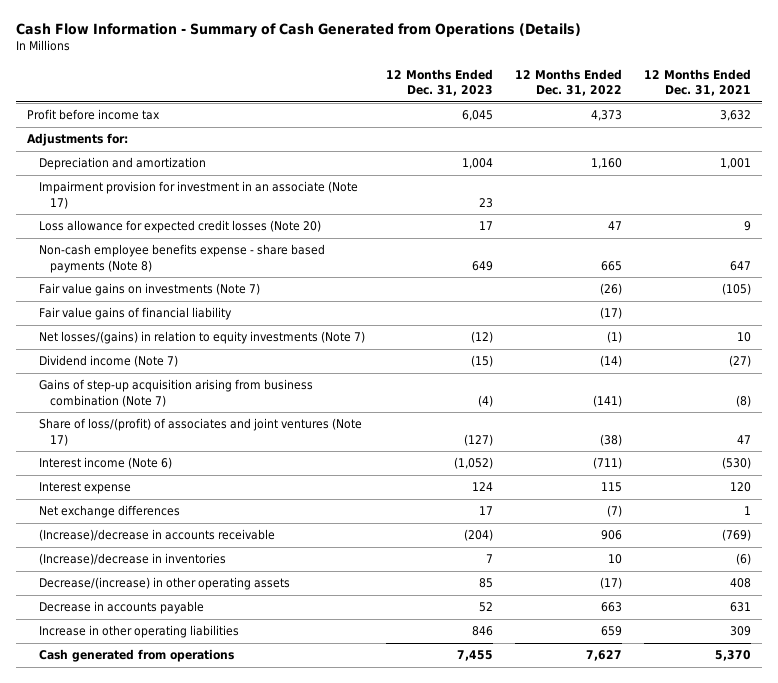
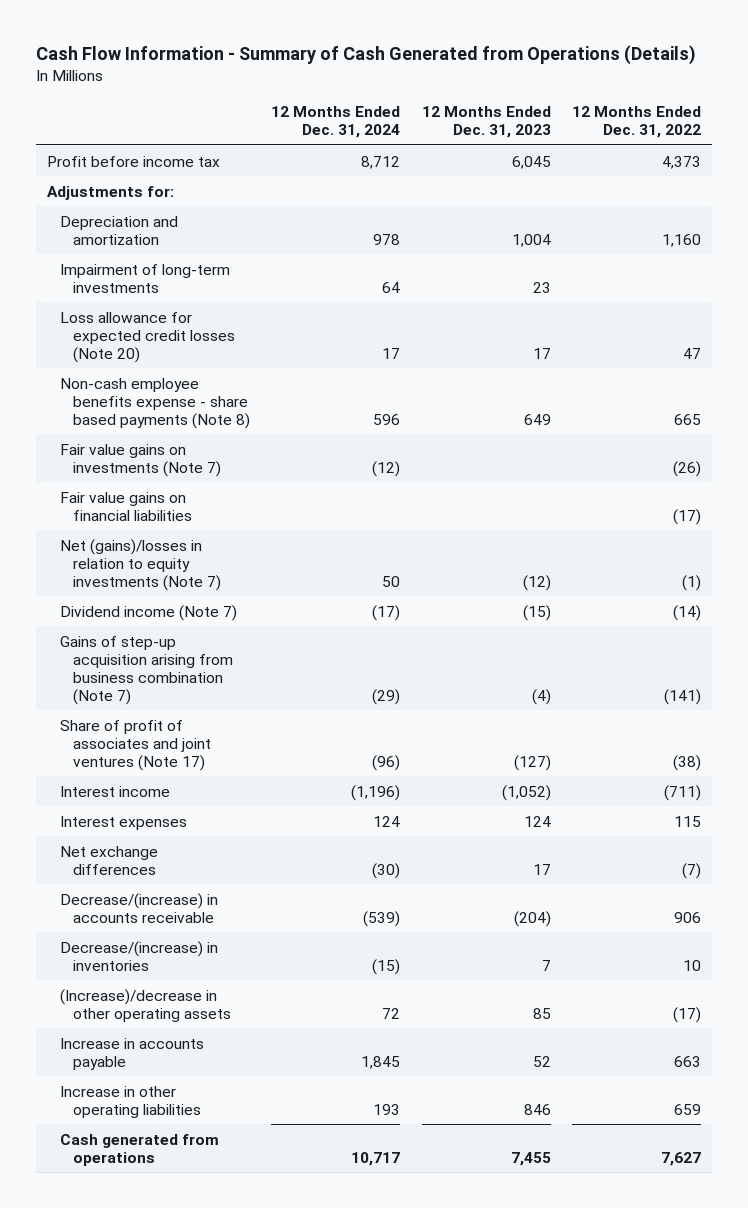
- | 12 Months Ended Dec. 31, 2023 | 12 Months Ended Dec. 31, 2022 | 12 Months Ended Dec. 31, 2021
+ | 12 Months Ended Dec. 31, 2024 | 12 Months Ended Dec. 31, 2023 | 12 Months Ended Dec. 31, 2022
- Impairment provision for investment in an associate (Note 17) | 23 | |
+ Impairment of long-term investments | 64 | 23 |
- Fair value gains of financial liability | | (17) |
- Net losses/(gains) in relation to equity investments (Note 7) | (12) | (1) | 10
+ Fair value gains on financial liabilities | | | (17)
+ Net (gains)/losses in relation to equity investments (Note 7) | 50 | (12) | (1)
- Share of loss/(profit) of associates and joint ventures (Note 17) | (127) | (38) | 47
- Interest income (Note 6) | (1,052) | (711) | (530)
- Interest expense | 124 | 115 | 120
+ Share of profit of associates and joint ventures (Note 17) | (96) | (127) | (38)
+ Interest income | (1,196) | (1,052) | (711)
+ Interest expenses | 124 | 124 | 115
- (Increase)/decrease in accounts receivable | (204) | 906 | (769)
- (Increase)/decrease in inventories | 7 | 10 | (6)
- Decrease/(increase) in other operating assets | 85 | (17) | 408
- Decrease in accounts payable | 52 | 663 | 631
+ Decrease/(increase) in accounts receivable | (539) | (204) | 906
+ Decrease/(increase) in inventories | (15) | 7 | 10
+ (Increase)/decrease in other operating assets | 72 | 85 | (17)
+ Increase in accounts payable | 1,845 | 52 | 663

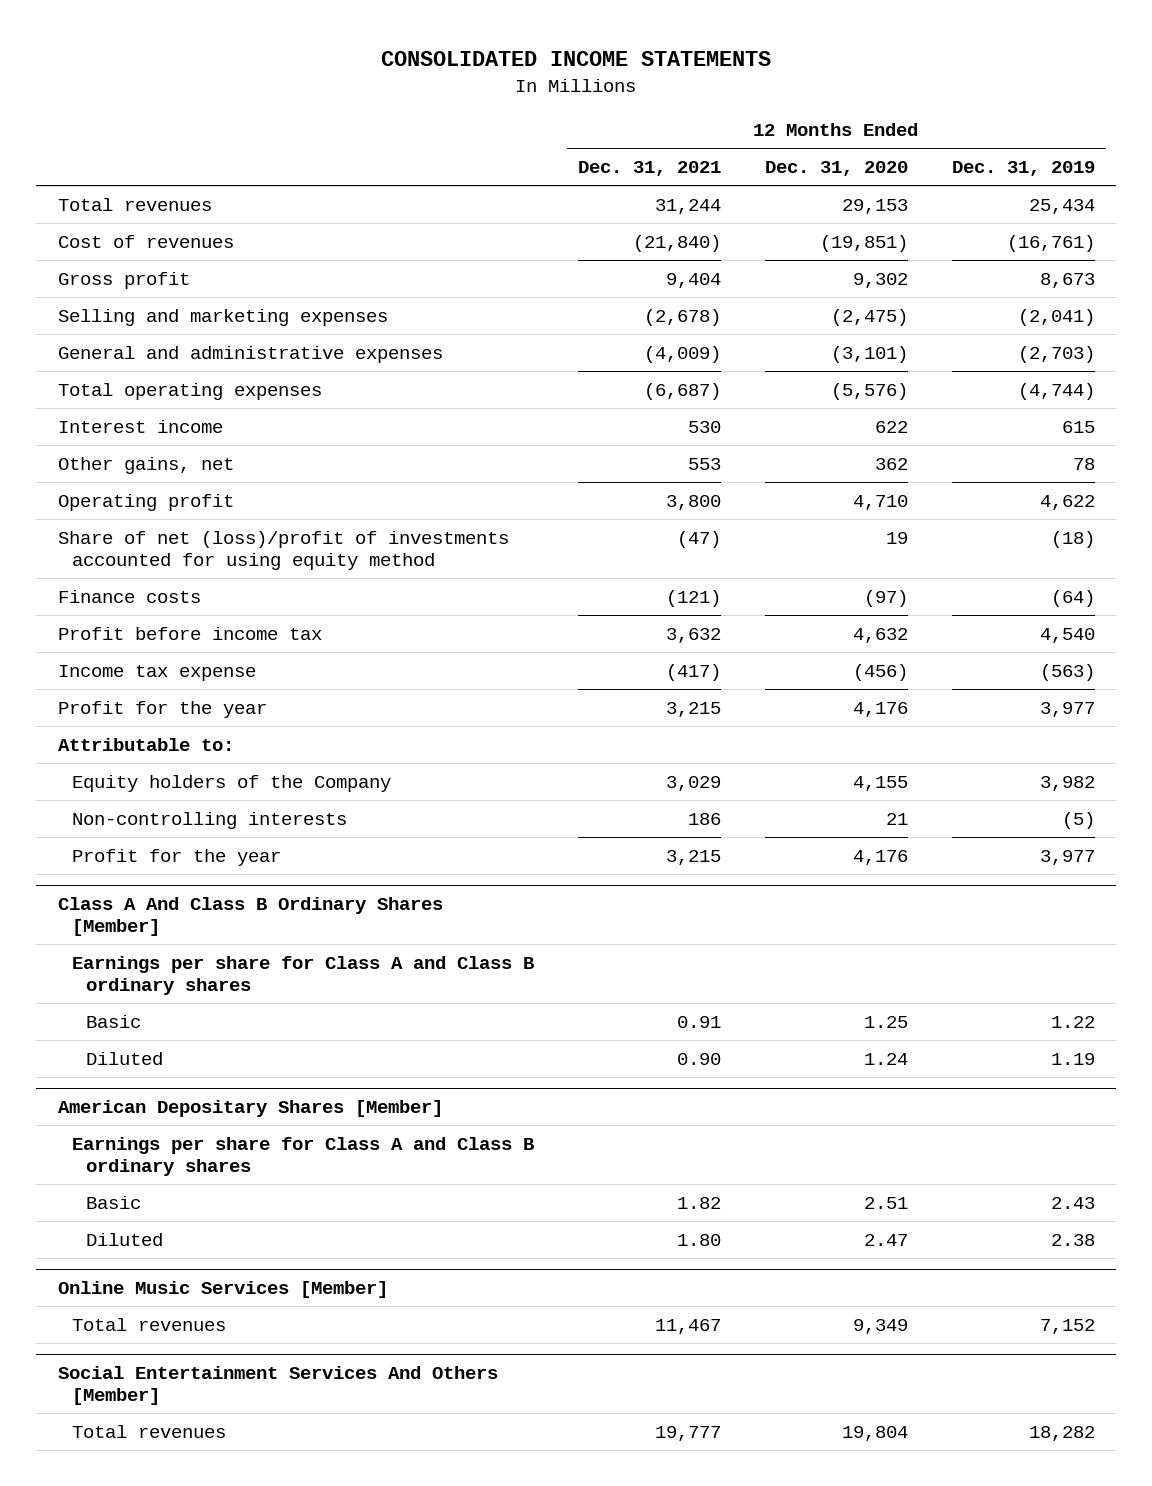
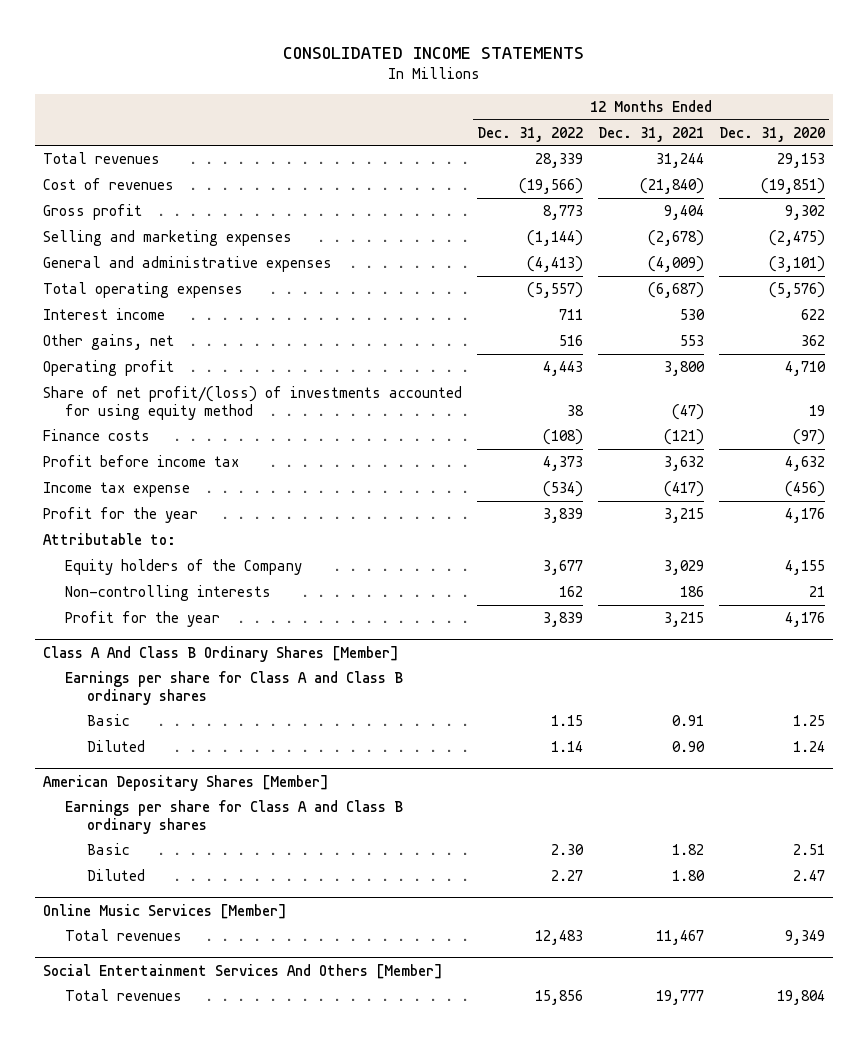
- | 12 Months Ended Dec. 31, 2021 | 12 Months Ended Dec. 31, 2020 | 12 Months Ended Dec. 31, 2019
+ | 12 Months Ended Dec. 31, 2022 | 12 Months Ended Dec. 31, 2021 | 12 Months Ended Dec. 31, 2020
- Share of net (loss)/profit of investments accounted for using equity method | (47) | 19 | (18)
+ Share of net profit/(loss) of investments accounted for using equity method | 38 | (47) | 19

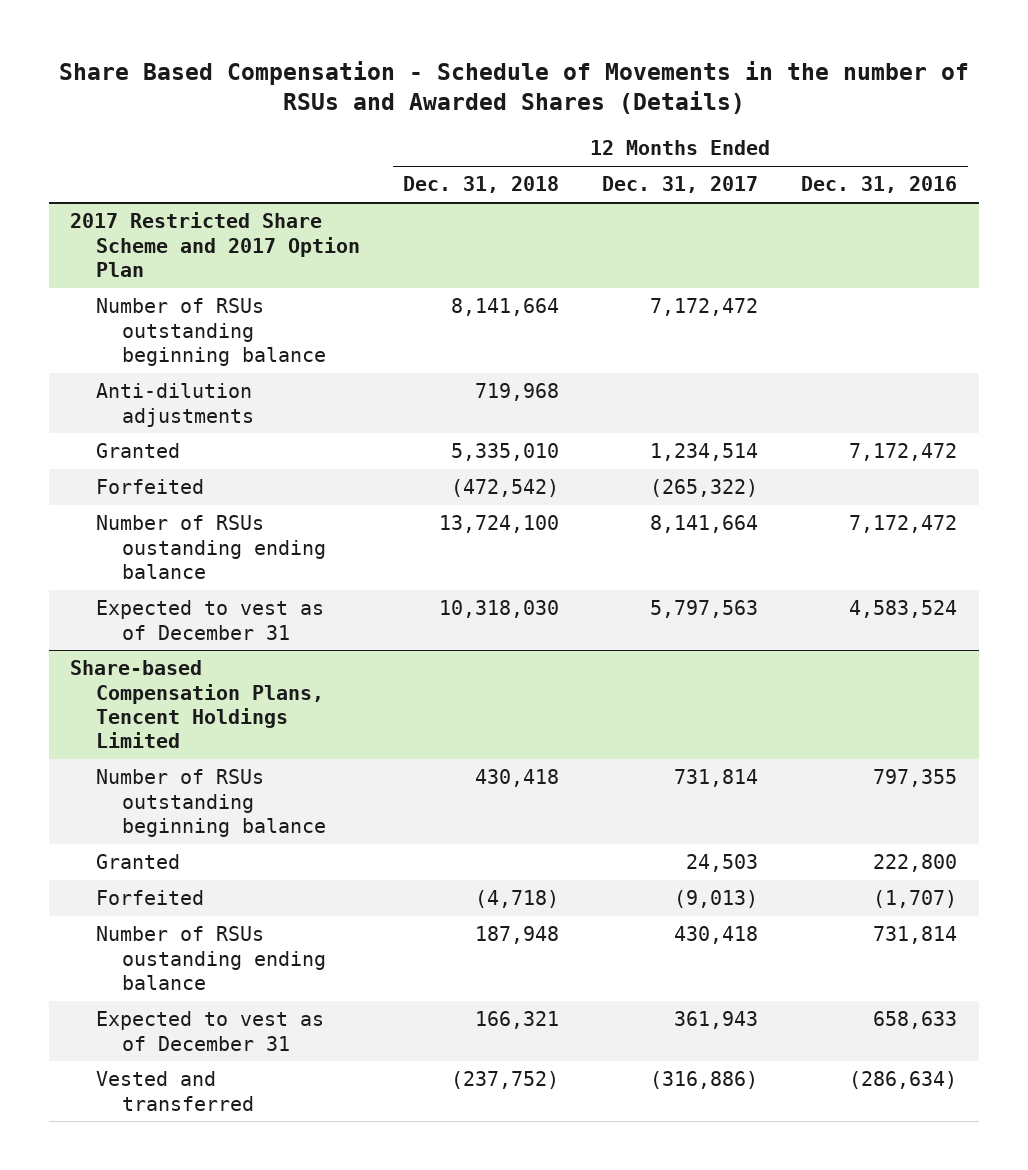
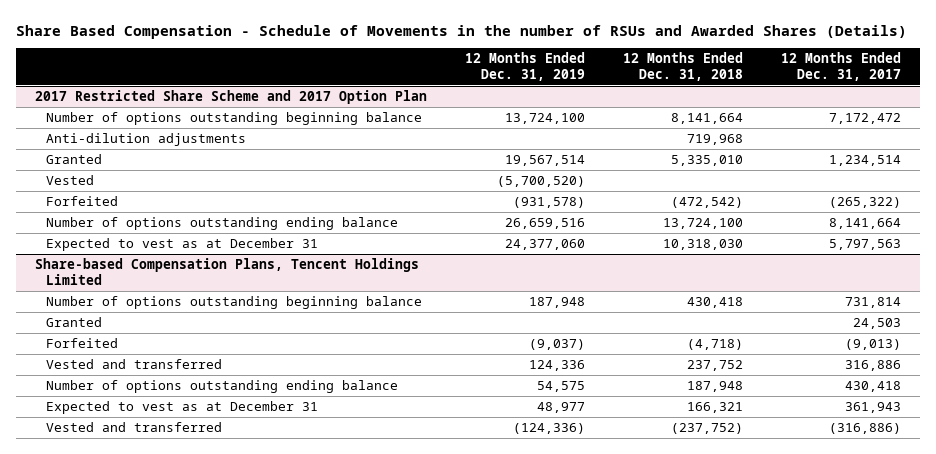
- | 12 Months Ended Dec. 31, 2018 | 12 Months Ended Dec. 31, 2017 | 12 Months Ended Dec. 31, 2016
+ | 12 Months Ended Dec. 31, 2019 | 12 Months Ended Dec. 31, 2018 | 12 Months Ended Dec. 31, 2017
@ 2017 Restricted Share Scheme and 2017 Option Plan
- Number of RSUs outstanding beginning balance | 8,141,664 | 7,172,472 |
+ Number of options outstanding beginning balance | 13,724,100 | 8,141,664 | 7,172,472
+ Vested | (5,700,520) | |
- Number of RSUs oustanding ending balance | 13,724,100 | 8,141,664 | 7,172,472
- Expected to vest as of December 31 | 10,318,030 | 5,797,563 | 4,583,524
+ Number of options outstanding ending balance | 26,659,516 | 13,724,100 | 8,141,664
+ Expected to vest as at December 31 | 24,377,060 | 10,318,030 | 5,797,563
@ Share-based Compensation Plans, Tencent Holdings Limited
- Number of RSUs outstanding beginning balance | 430,418 | 731,814 | 797,355
+ Number of options outstanding beginning balance | 187,948 | 430,418 | 731,814
- Number of RSUs oustanding ending balance | 187,948 | 430,418 | 731,814
- Expected to vest as of December 31 | 166,321 | 361,943 | 658,633
+ Vested and transferred | 124,336 | 237,752 | 316,886
+ Number of options outstanding ending balance | 54,575 | 187,948 | 430,418
+ Expected to vest as at December 31 | 48,977 | 166,321 | 361,943

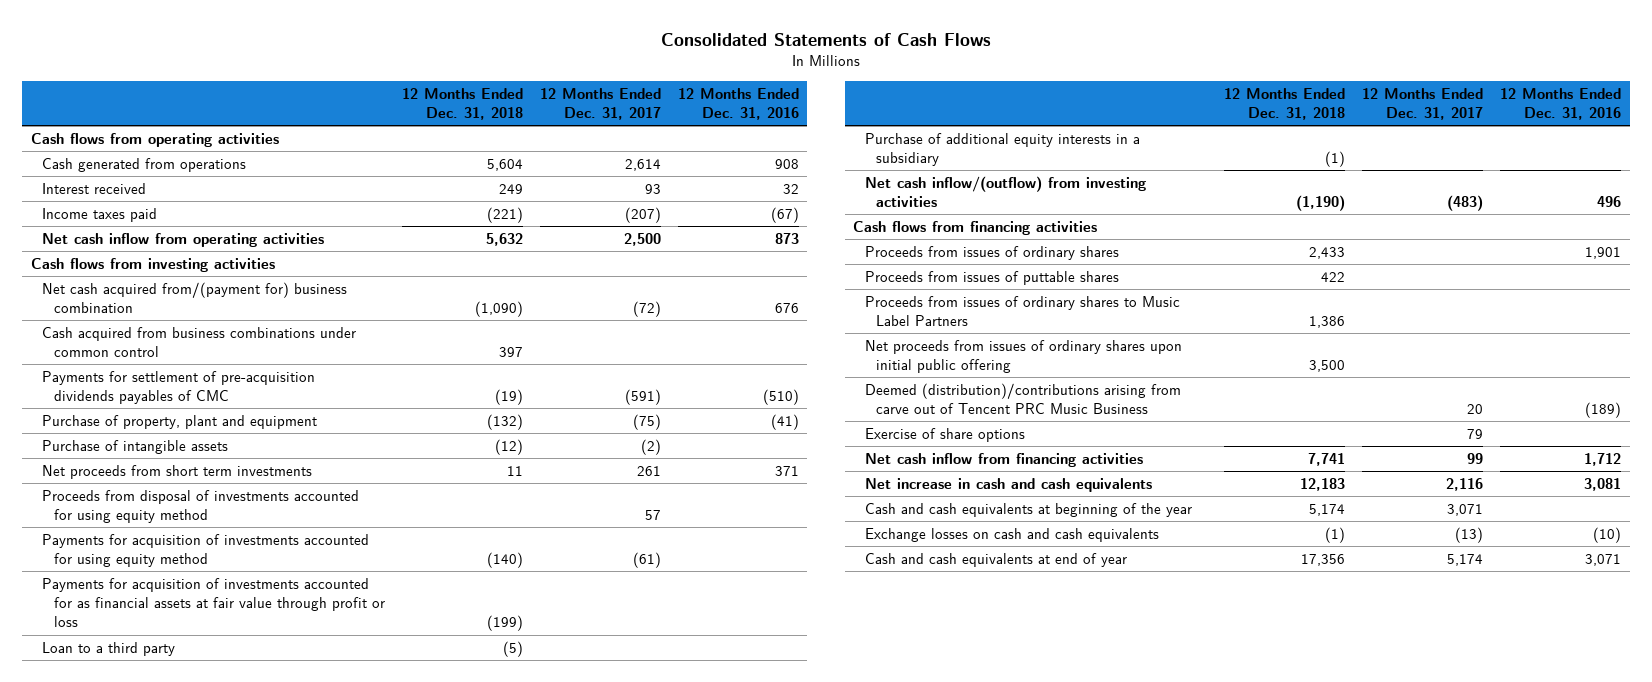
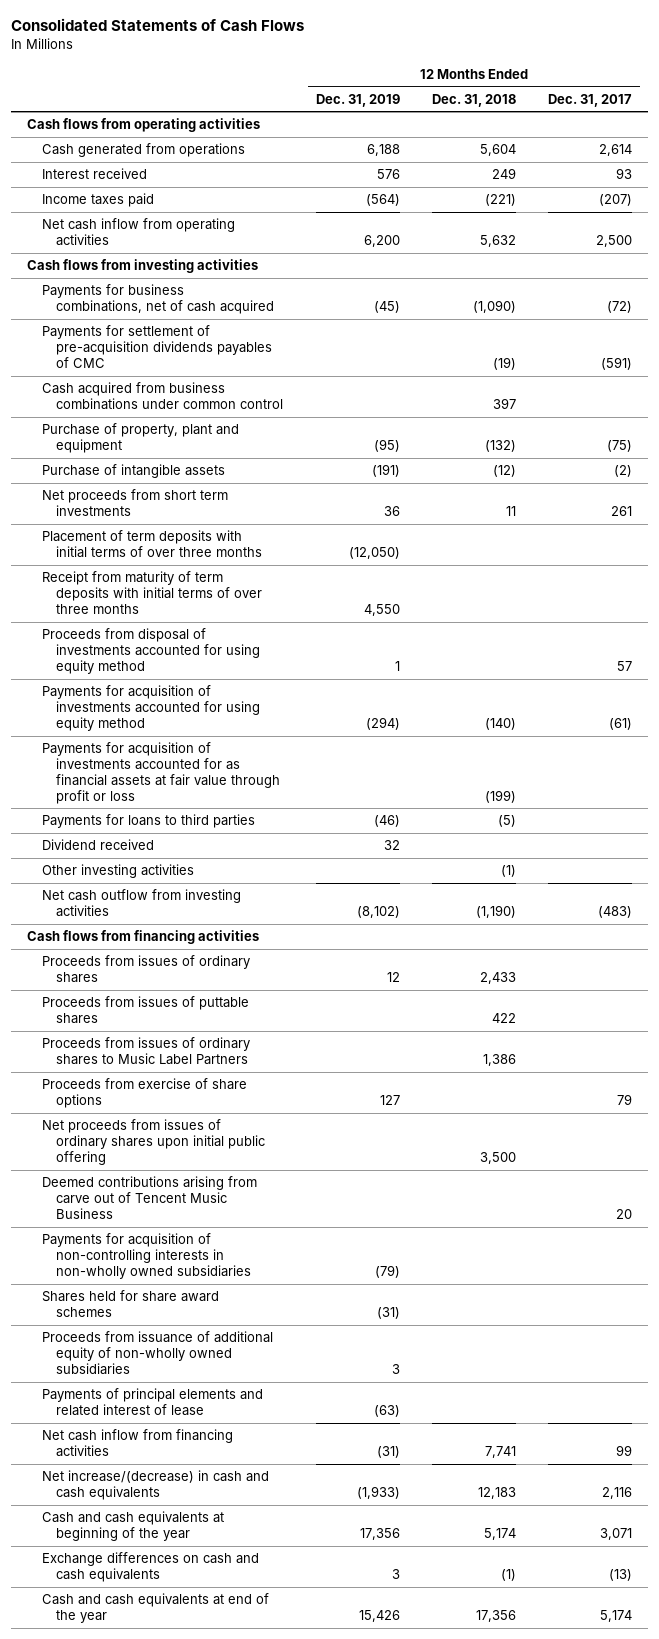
- | 12 Months Ended Dec. 31, 2018 | 12 Months Ended Dec. 31, 2017 | 12 Months Ended Dec. 31, 2016
+ | 12 Months Ended Dec. 31, 2019 | 12 Months Ended Dec. 31, 2018 | 12 Months Ended Dec. 31, 2017
- Net cash acquired from/(payment for) business combination | (1,090) | (72) | 676
+ Payments for business combinations, net of cash acquired | (45) | (1,090) | (72)
moved down: Cash acquired from business combinations under common control | | 397 |
+ Placement of term deposits with initial terms of over three months | (12,050) | |
+ Receipt from maturity of term deposits with initial terms of over three months | 4,550 | |
- Loan to a third party | (5) | |
- Purchase of additional equity interests in a subsidiary | (1) | |
- Net cash inflow/(outflow) from investing activities | (1,190) | (483) | 496
+ Payments for loans to third parties | (46) | (5) |
+ Dividend received | 32 | |
+ Other investing activities | | (1) |
+ Net cash outflow from investing activities | (8,102) | (1,190) | (483)
+ Proceeds from exercise of share options | 127 | | 79
- Deemed (distribution)/contributions arising from carve out of Tencent PRC Music Business | | 20 | (189)
- Exercise of share options | | 79 |
+ Deemed contributions arising from carve out of Tencent Music Business | | | 20
+ Payments for acquisition of non-controlling interests in non-wholly owned subsidiaries | (79) | |
+ Shares held for share award schemes | (31) | |
+ Proceeds from issuance of additional equity of non-wholly owned subsidiaries | 3 | |
+ Payments of principal elements and related interest of lease | (63) | |
- Net increase in cash and cash equivalents | 12,183 | 2,116 | 3,081
+ Net increase/(decrease) in cash and cash equivalents | (1,933) | 12,183 | 2,116
- Exchange losses on cash and cash equivalents | (1) | (13) | (10)
- Cash and cash equivalents at end of year | 17,356 | 5,174 | 3,071
+ Exchange differences on cash and cash equivalents | 3 | (1) | (13)
+ Cash and cash equivalents at end of the year | 15,426 | 17,356 | 5,174

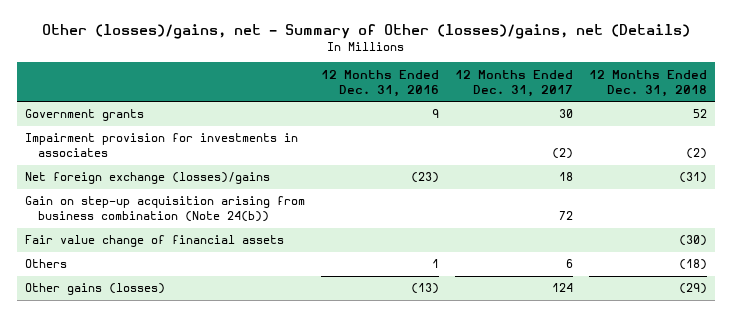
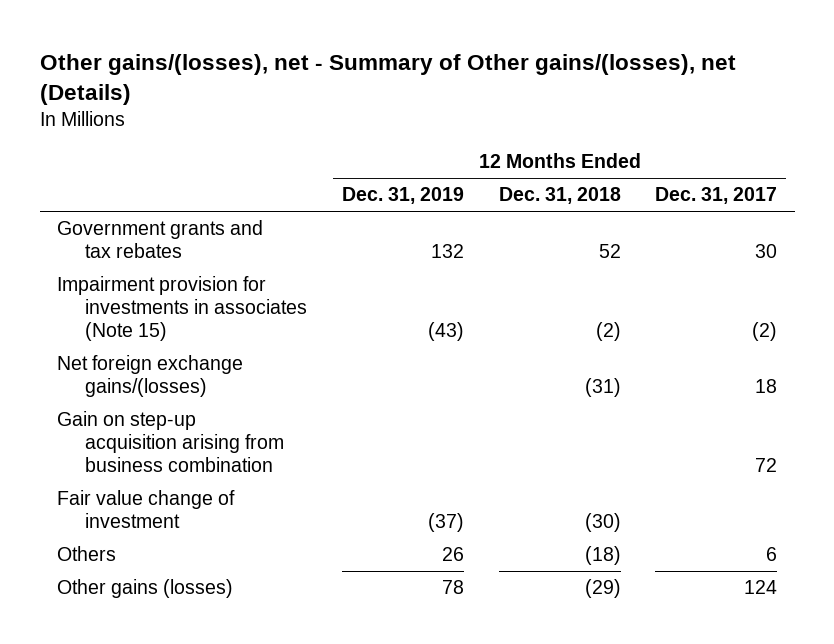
- Other (losses)/gains, net - Summary of Other (losses)/gains, net (Details)
+ Other gains/(losses), net - Summary of Other gains/(losses), net (Details)
- | 12 Months Ended Dec. 31, 2016 | 12 Months Ended Dec. 31, 2017 | 12 Months Ended Dec. 31, 2018
+ | 12 Months Ended Dec. 31, 2019 | 12 Months Ended Dec. 31, 2018 | 12 Months Ended Dec. 31, 2017
- Government grants | 9 | 30 | 52
- Impairment provision for investments in associates | | (2) | (2)
- Net foreign exchange (losses)/gains | (23) | 18 | (31)
- Gain on step-up acquisition arising from business combination (Note 24(b)) | | 72 |
- Fair value change of financial assets | | | (30)
+ Government grants and tax rebates | 132 | 52 | 30
+ Impairment provision for investments in associates (Note 15) | (43) | (2) | (2)
+ Net foreign exchange gains/(losses) | | (31) | 18
+ Gain on step-up acquisition arising from business combination | | | 72
+ Fair value change of investment | (37) | (30) |

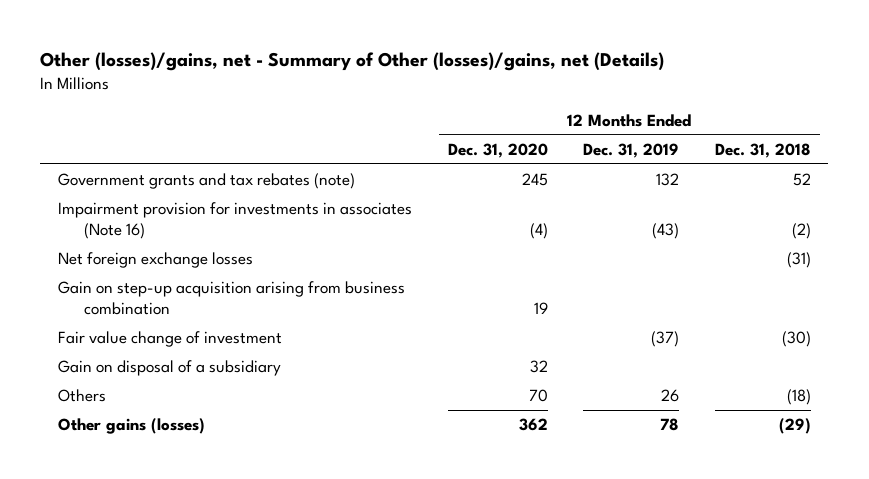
- Other gains/(losses), net - Summary of Other gains/(losses), net (Details)
+ Other (losses)/gains, net - Summary of Other (losses)/gains, net (Details)
- | 12 Months Ended Dec. 31, 2019 | 12 Months Ended Dec. 31, 2018 | 12 Months Ended Dec. 31, 2017
+ | 12 Months Ended Dec. 31, 2020 | 12 Months Ended Dec. 31, 2019 | 12 Months Ended Dec. 31, 2018
- Government grants and tax rebates | 132 | 52 | 30
- Impairment provision for investments in associates (Note 15) | (43) | (2) | (2)
- Net foreign exchange gains/(losses) | | (31) | 18
+ Government grants and tax rebates (note) | 245 | 132 | 52
+ Impairment provision for investments in associates (Note 16) | (4) | (43) | (2)
+ Net foreign exchange losses | | | (31)
+ Gain on disposal of a subsidiary | 32 | |

